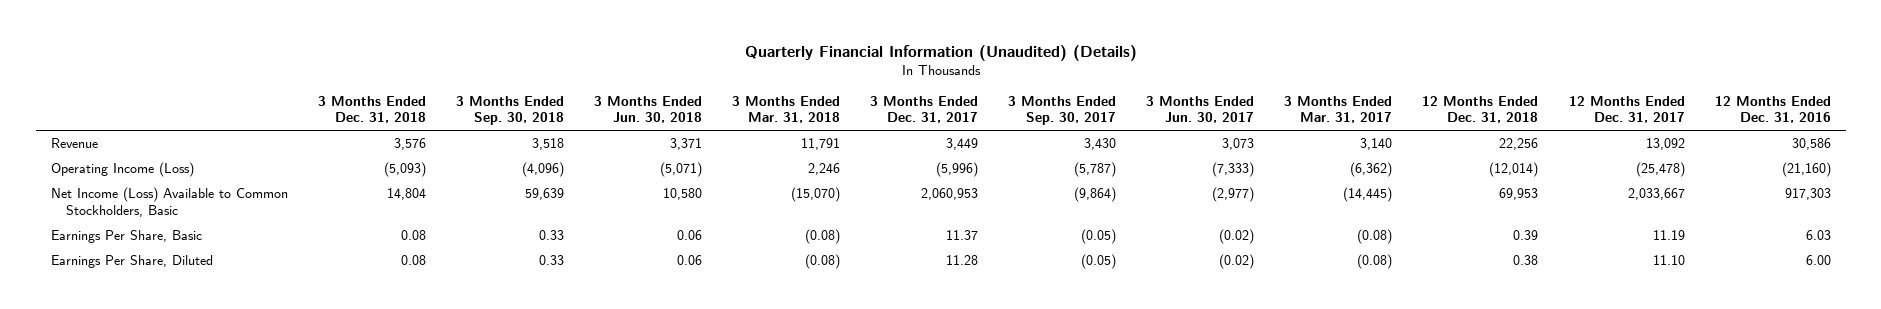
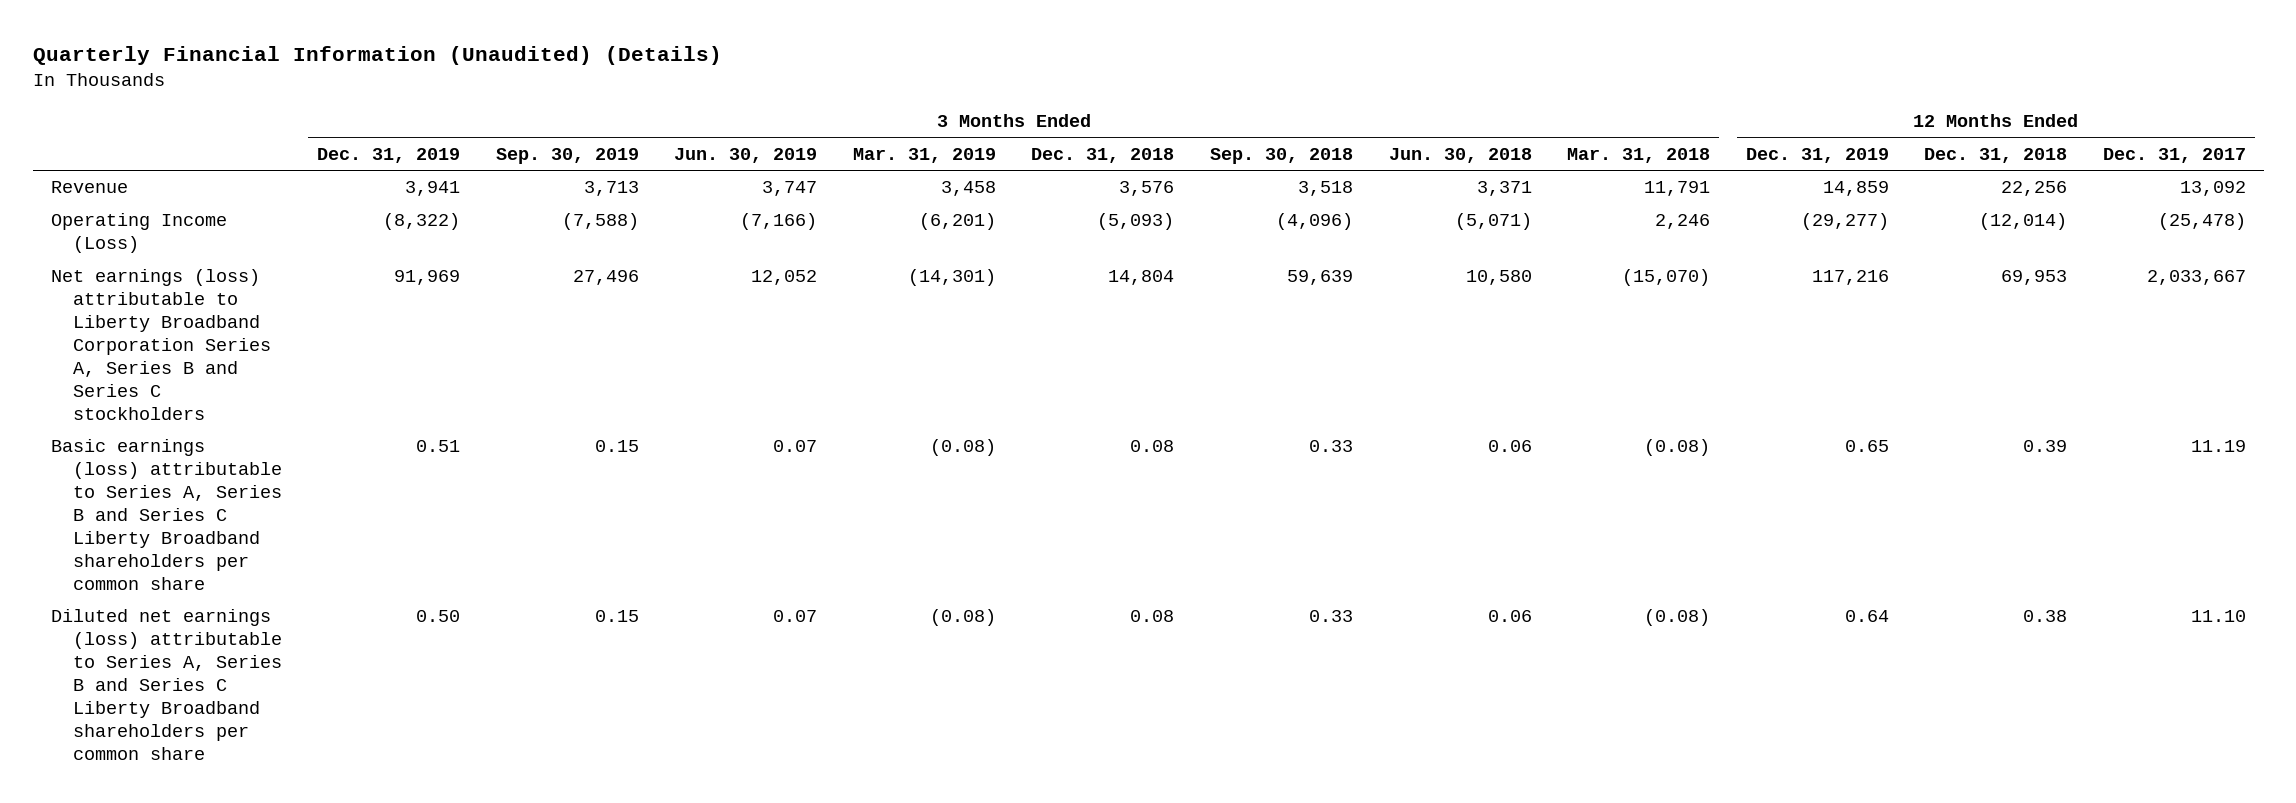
- | 3 Months Ended Dec. 31, 2018 | 3 Months Ended Sep. 30, 2018 | 3 Months Ended Jun. 30, 2018 | 3 Months Ended Mar. 31, 2018 | 3 Months Ended Dec. 31, 2017 | 3 Months Ended Sep. 30, 2017 | 3 Months Ended Jun. 30, 2017 | 3 Months Ended Mar. 31, 2017 | 12 Months Ended Dec. 31, 2018 | 12 Months Ended Dec. 31, 2017 | 12 Months Ended Dec. 31, 2016
+ | 3 Months Ended Dec. 31, 2019 | 3 Months Ended Sep. 30, 2019 | 3 Months Ended Jun. 30, 2019 | 3 Months Ended Mar. 31, 2019 | 3 Months Ended Dec. 31, 2018 | 3 Months Ended Sep. 30, 2018 | 3 Months Ended Jun. 30, 2018 | 3 Months Ended Mar. 31, 2018 | 12 Months Ended Dec. 31, 2019 | 12 Months Ended Dec. 31, 2018 | 12 Months Ended Dec. 31, 2017
- Net Income (Loss) Available to Common Stockholders, Basic | 14,804 | 59,639 | 10,580 | (15,070) | 2,060,953 | (9,864) | (2,977) | (14,445) | 69,953 | 2,033,667 | 917,303
- Earnings Per Share, Basic | 0.08 | 0.33 | 0.06 | (0.08) | 11.37 | (0.05) | (0.02) | (0.08) | 0.39 | 11.19 | 6.03
- Earnings Per Share, Diluted | 0.08 | 0.33 | 0.06 | (0.08) | 11.28 | (0.05) | (0.02) | (0.08) | 0.38 | 11.10 | 6.00
+ Net earnings (loss) attributable to Liberty Broadband Corporation Series A, Series B and Series C stockholders | 91,969 | 27,496 | 12,052 | (14,301) | 14,804 | 59,639 | 10,580 | (15,070) | 117,216 | 69,953 | 2,033,667
+ Basic earnings (loss) attributable to Series A, Series B and Series C Liberty Broadband shareholders per common share | 0.51 | 0.15 | 0.07 | (0.08) | 0.08 | 0.33 | 0.06 | (0.08) | 0.65 | 0.39 | 11.19
+ Diluted net earnings (loss) attributable to Series A, Series B and Series C Liberty Broadband shareholders per common share | 0.50 | 0.15 | 0.07 | (0.08) | 0.08 | 0.33 | 0.06 | (0.08) | 0.64 | 0.38 | 11.10

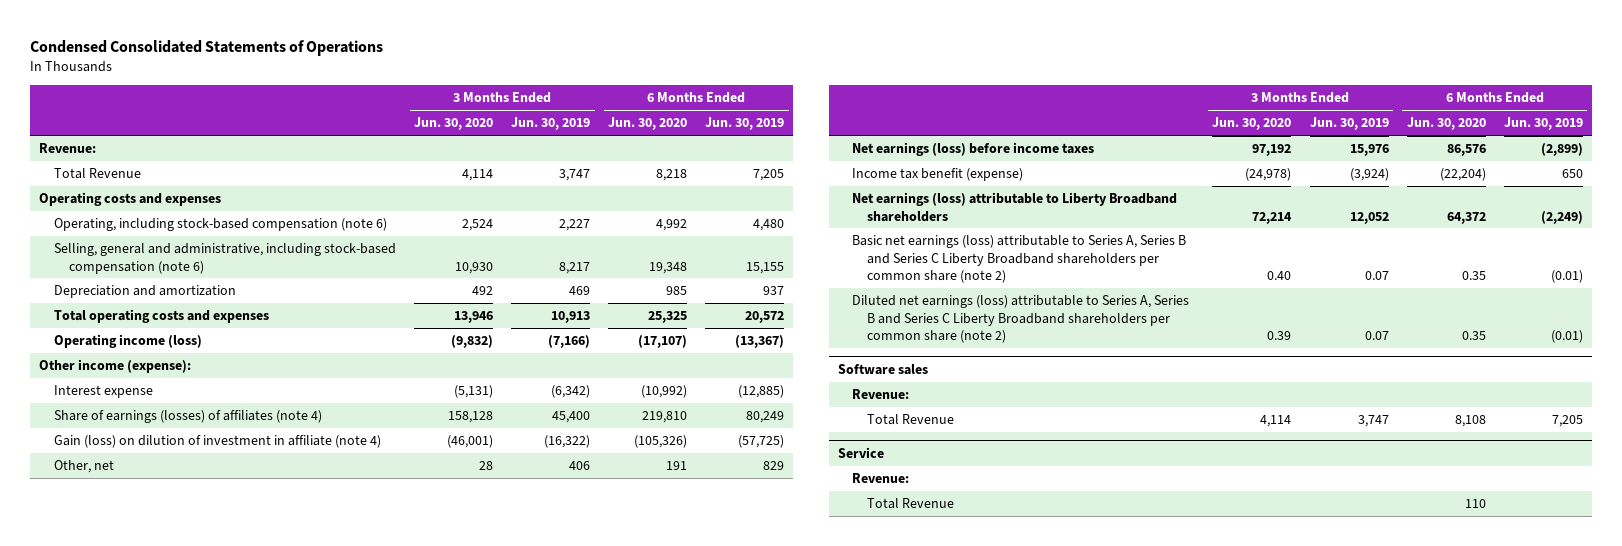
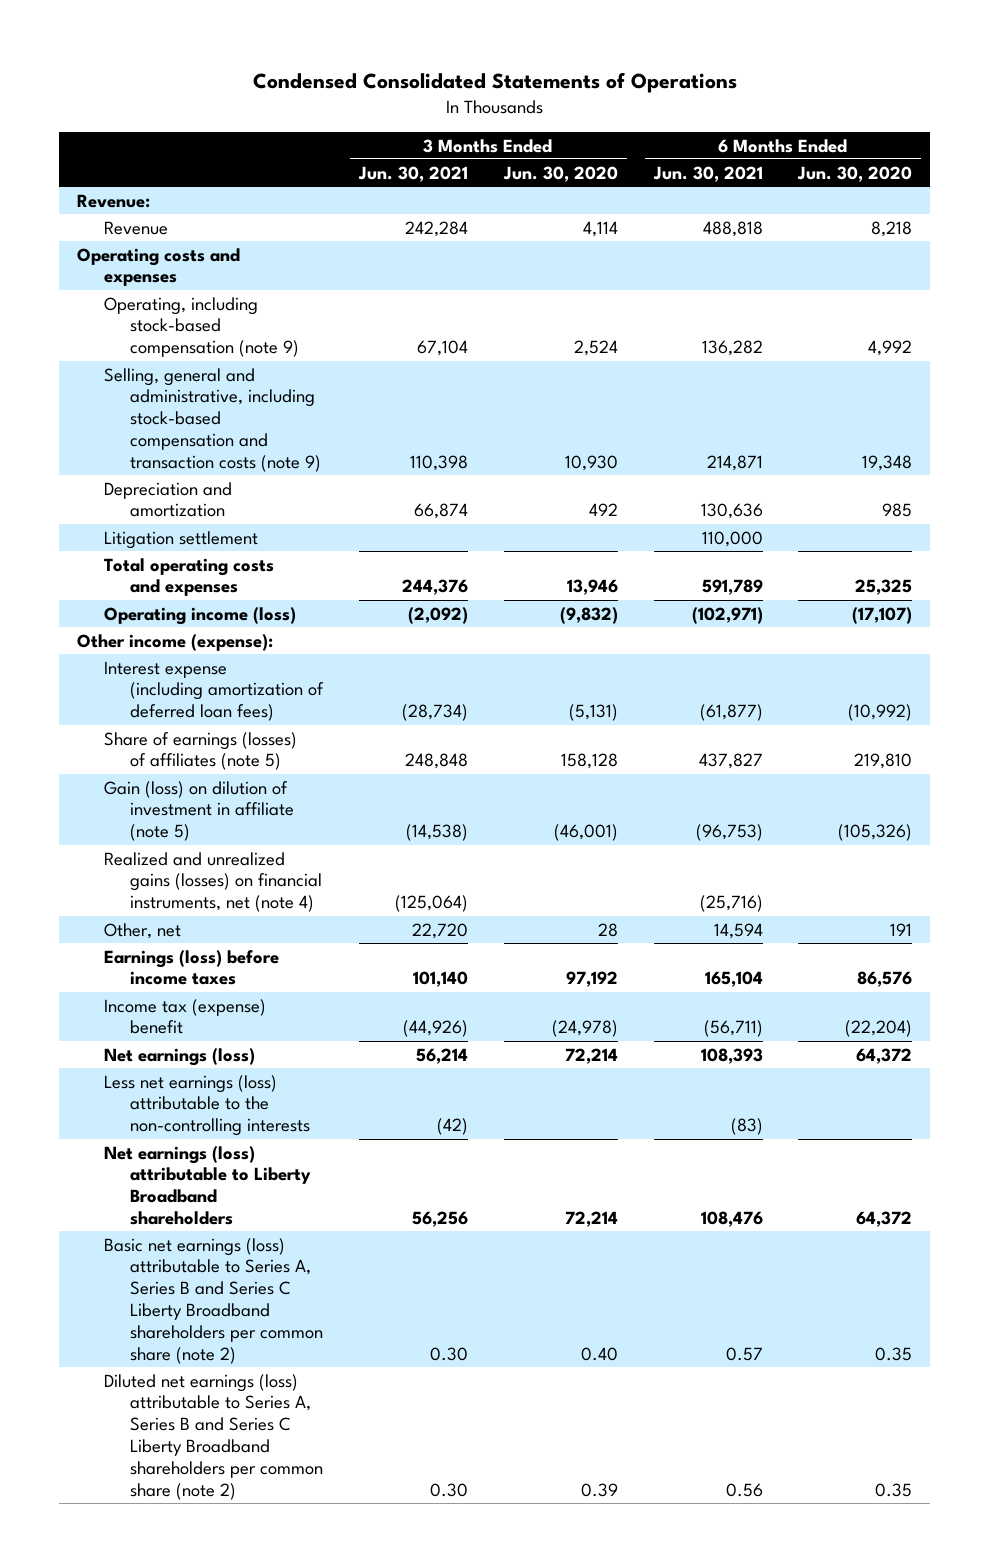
- | 3 Months Ended Jun. 30, 2020 | 3 Months Ended Jun. 30, 2019 | 6 Months Ended Jun. 30, 2020 | 6 Months Ended Jun. 30, 2019
+ | 3 Months Ended Jun. 30, 2021 | 3 Months Ended Jun. 30, 2020 | 6 Months Ended Jun. 30, 2021 | 6 Months Ended Jun. 30, 2020
- Total Revenue | 4,114 | 3,747 | 8,218 | 7,205
+ Revenue | 242,284 | 4,114 | 488,818 | 8,218
- Operating, including stock-based compensation (note 6) | 2,524 | 2,227 | 4,992 | 4,480
- Selling, general and administrative, including stock-based compensation (note 6) | 10,930 | 8,217 | 19,348 | 15,155
+ Operating, including stock-based compensation (note 9) | 67,104 | 2,524 | 136,282 | 4,992
+ Selling, general and administrative, including stock-based compensation and transaction costs (note 9) | 110,398 | 10,930 | 214,871 | 19,348
+ Litigation settlement | | | 110,000 |
- Interest expense | (5,131) | (6,342) | (10,992) | (12,885)
- Share of earnings (losses) of affiliates (note 4) | 158,128 | 45,400 | 219,810 | 80,249
- Gain (loss) on dilution of investment in affiliate (note 4) | (46,001) | (16,322) | (105,326) | (57,725)
+ Interest expense (including amortization of deferred loan fees) | (28,734) | (5,131) | (61,877) | (10,992)
+ Share of earnings (losses) of affiliates (note 5) | 248,848 | 158,128 | 437,827 | 219,810
+ Gain (loss) on dilution of investment in affiliate (note 5) | (14,538) | (46,001) | (96,753) | (105,326)
+ Realized and unrealized gains (losses) on financial instruments, net (note 4) | (125,064) | | (25,716) |
- Net earnings (loss) before income taxes | 97,192 | 15,976 | 86,576 | (2,899)
- Income tax benefit (expense) | (24,978) | (3,924) | (22,204) | 650
+ Earnings (loss) before income taxes | 101,140 | 97,192 | 165,104 | 86,576
+ Income tax (expense) benefit | (44,926) | (24,978) | (56,711) | (22,204)
+ Net earnings (loss) | 56,214 | 72,214 | 108,393 | 64,372
+ Less net earnings (loss) attributable to the non-controlling interests | (42) | | (83) |
- Software sales
- Revenue:
- Total Revenue | 4,114 | 3,747 | 8,108 | 7,205
- Service
- Revenue:
- Total Revenue | | | 110 |

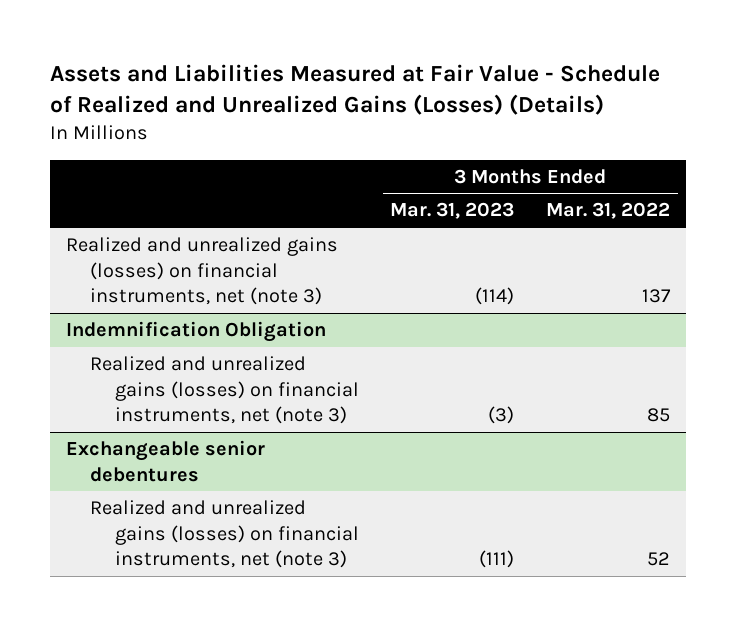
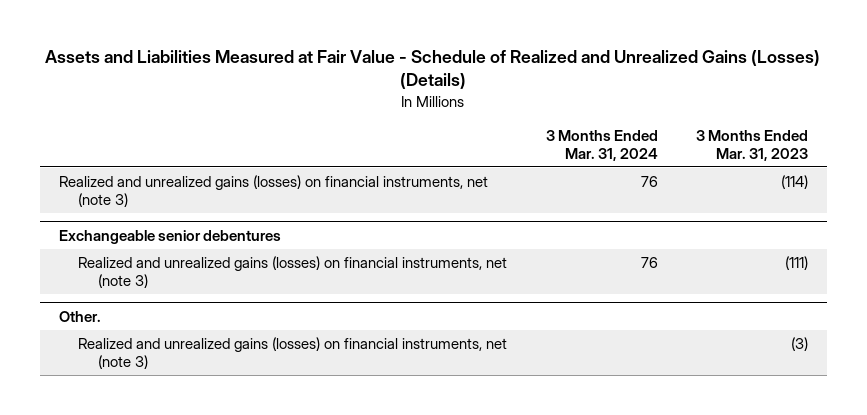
- | 3 Months Ended Mar. 31, 2023 | 3 Months Ended Mar. 31, 2022
+ | 3 Months Ended Mar. 31, 2024 | 3 Months Ended Mar. 31, 2023
- Indemnification Obligation
- Realized and unrealized gains (losses) on financial instruments, net (note 3) | (3) | 85
+ Other.
+ Realized and unrealized gains (losses) on financial instruments, net (note 3) | | (3)

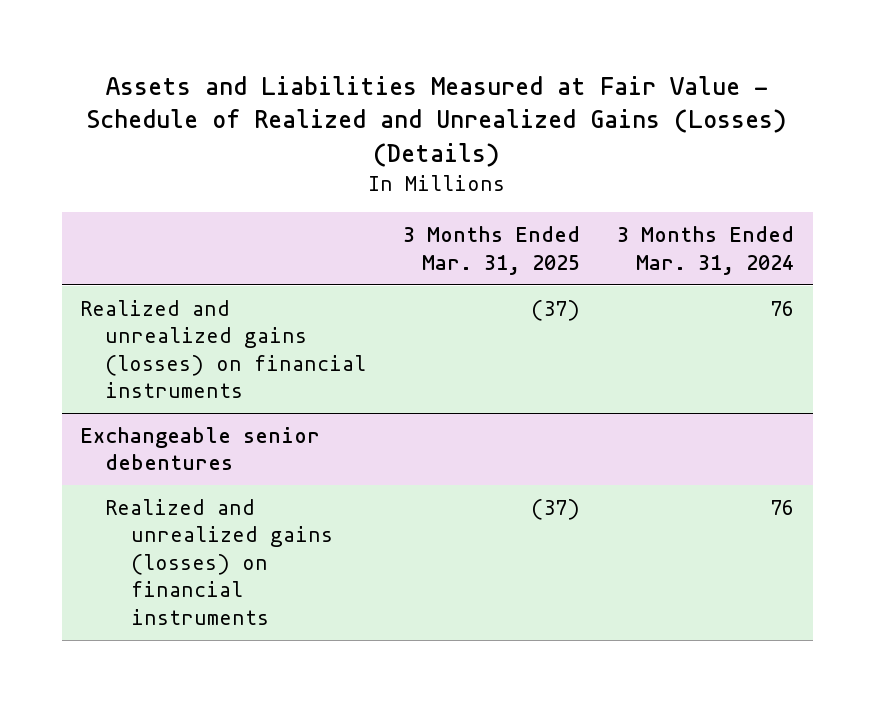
- | 3 Months Ended Mar. 31, 2024 | 3 Months Ended Mar. 31, 2023
+ | 3 Months Ended Mar. 31, 2025 | 3 Months Ended Mar. 31, 2024
- Realized and unrealized gains (losses) on financial instruments, net (note 3) | 76 | (114)
+ Realized and unrealized gains (losses) on financial instruments | (37) | 76
@ Exchangeable senior debentures
- Realized and unrealized gains (losses) on financial instruments, net (note 3) | 76 | (111)
- Other.
- Realized and unrealized gains (losses) on financial instruments, net (note 3) | | (3)
@ Exchangeable senior debentures
+ Realized and unrealized gains (losses) on financial instruments | (37) | 76

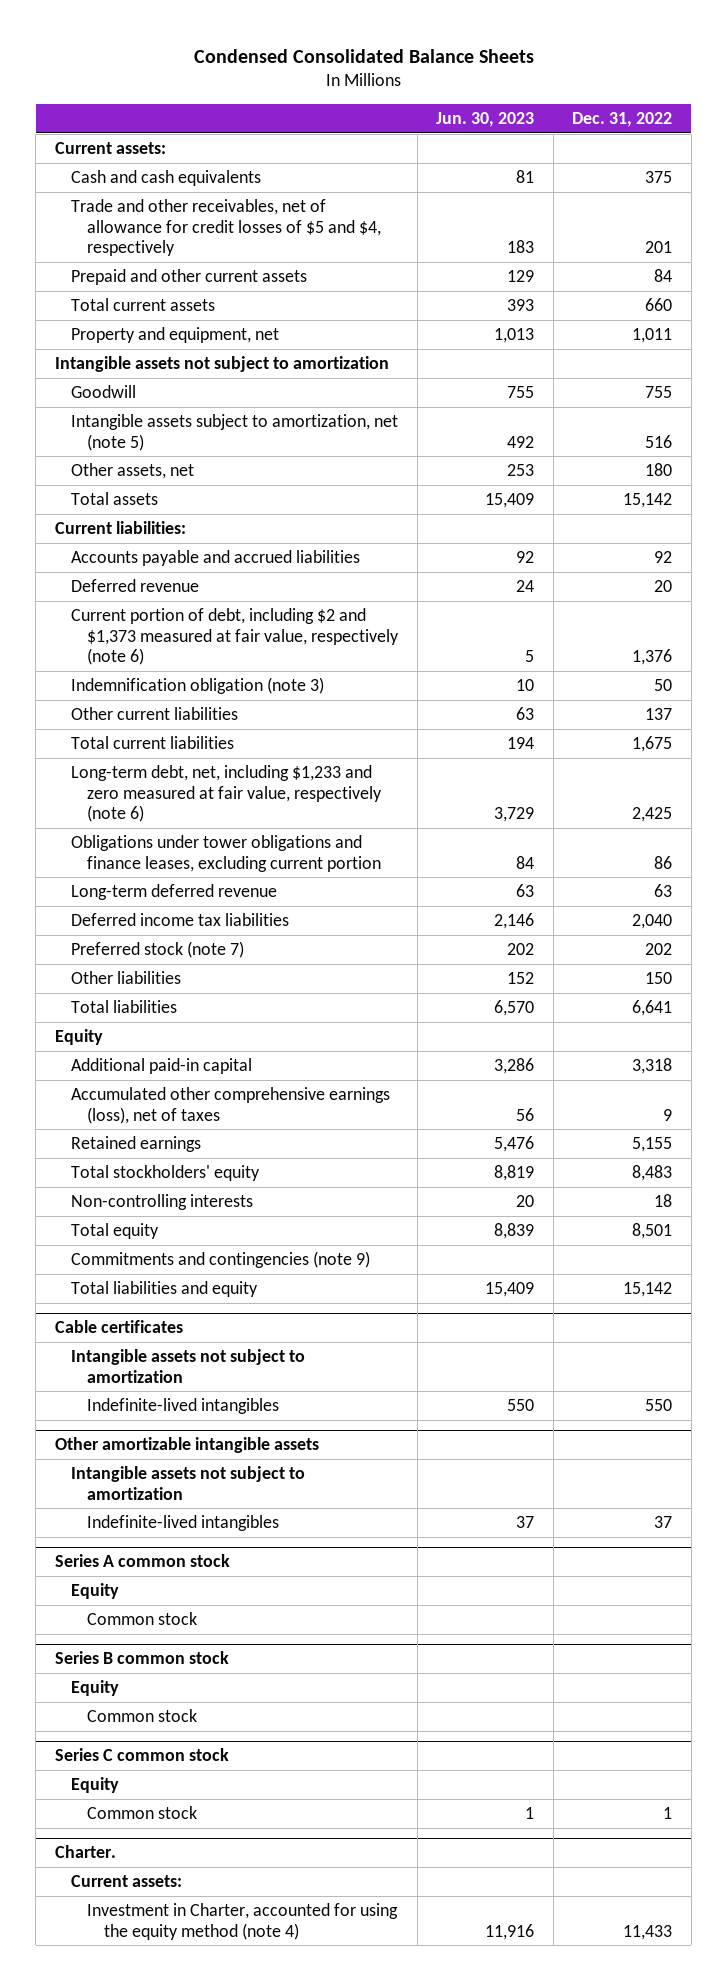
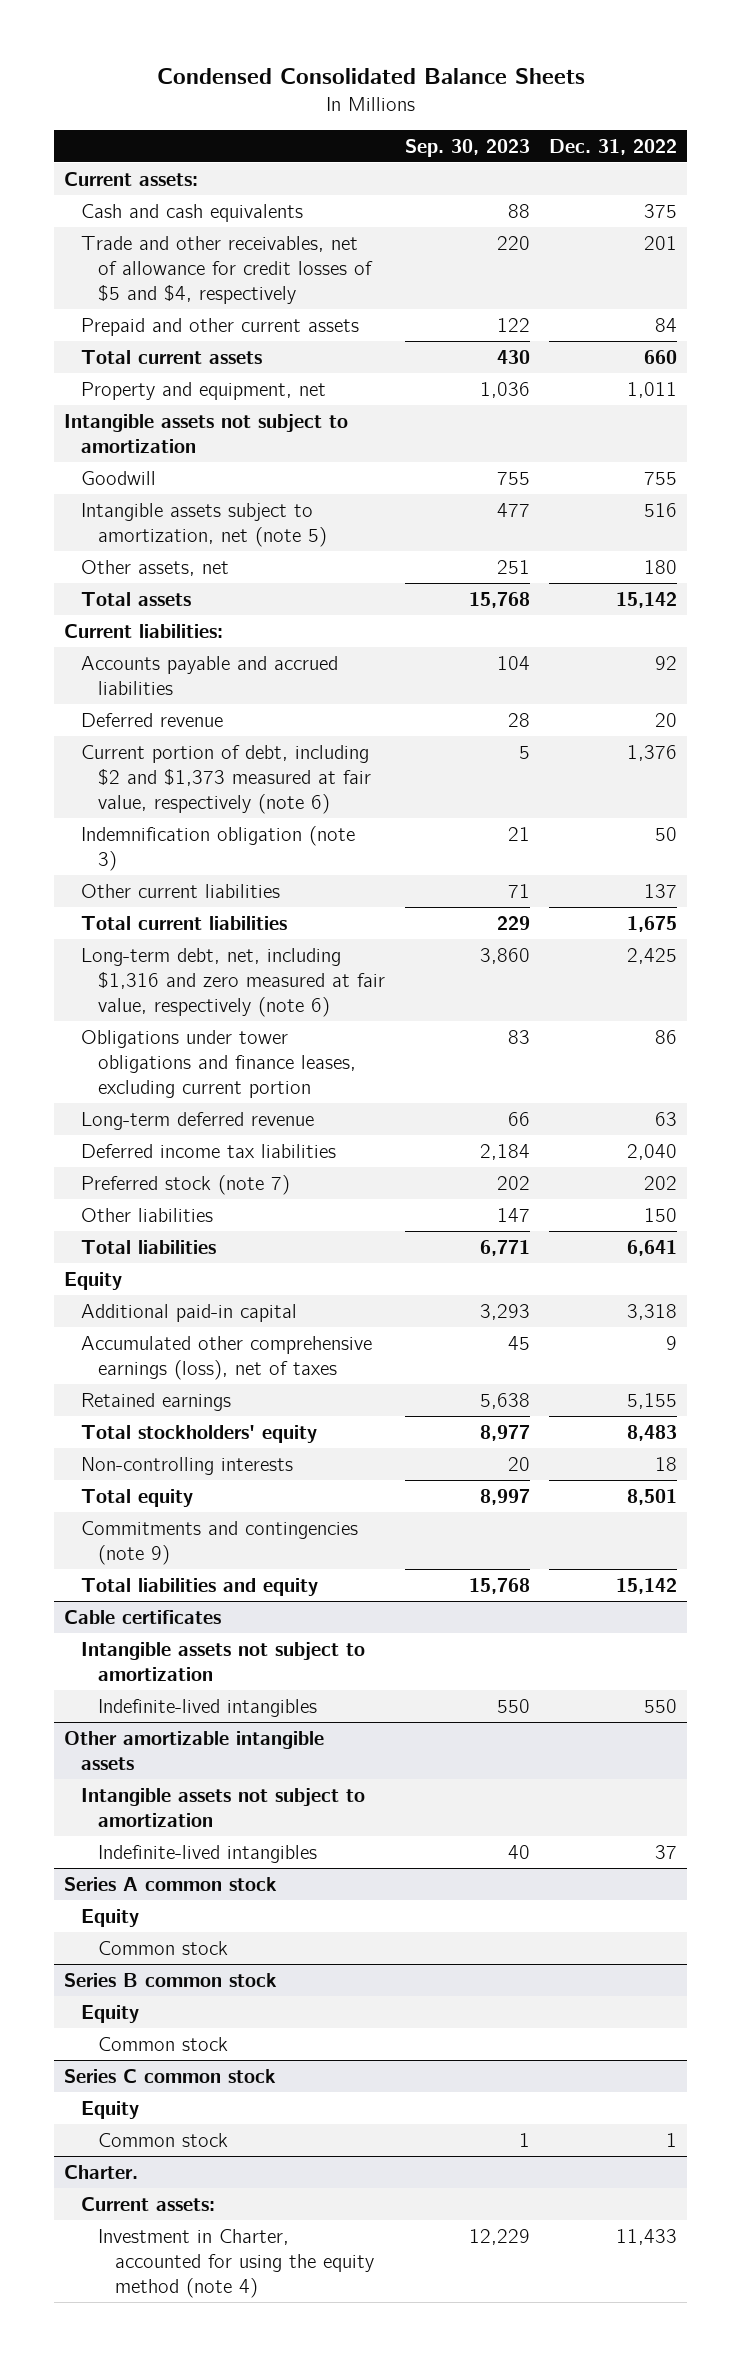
- | Jun. 30, 2023 | Dec. 31, 2022
+ | Sep. 30, 2023 | Dec. 31, 2022
- Long-term debt, net, including $1,233 and zero measured at fair value, respectively (note 6) | 3,729 | 2,425
+ Long-term debt, net, including $1,316 and zero measured at fair value, respectively (note 6) | 3,860 | 2,425

